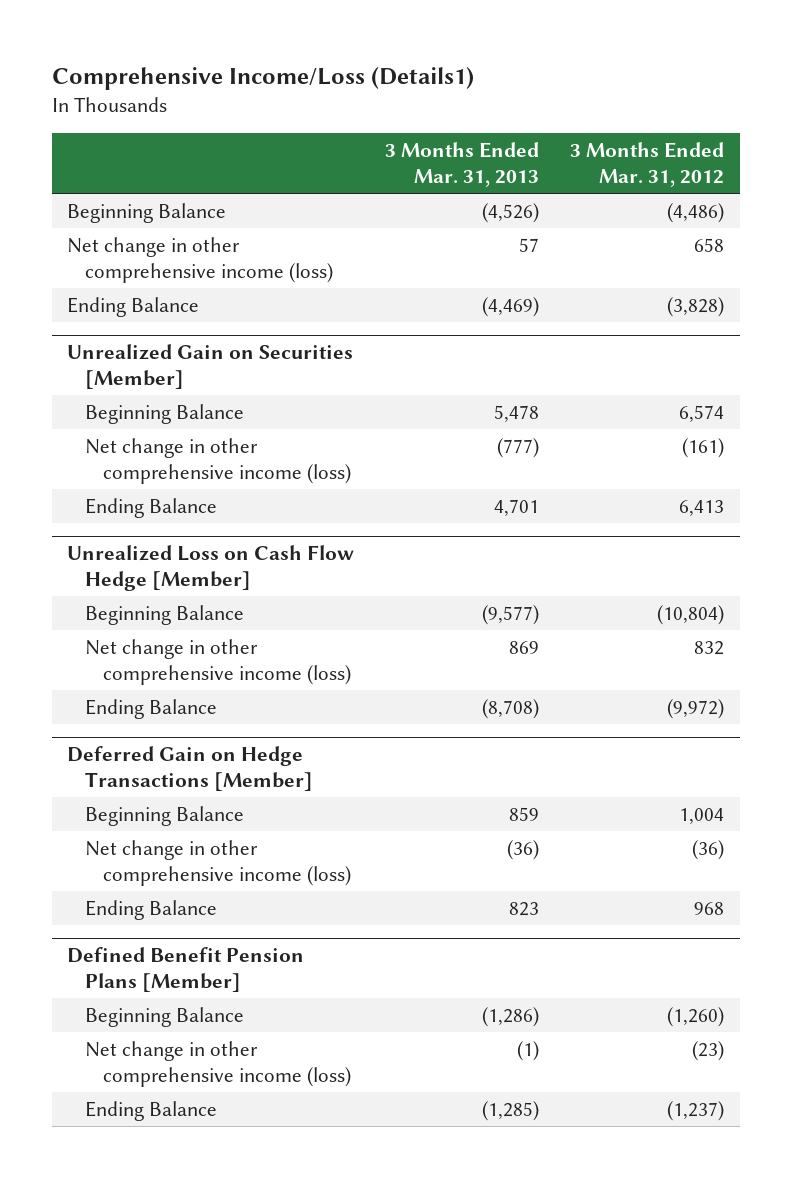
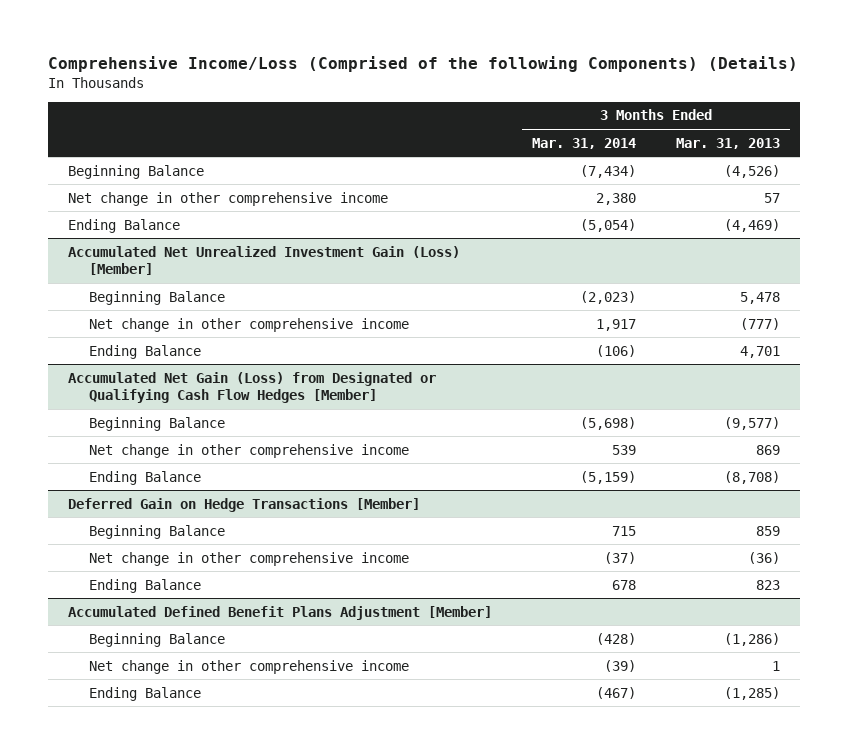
- Comprehensive Income/Loss (Details1)
+ Comprehensive Income/Loss (Comprised of the following Components) (Details)
- | 3 Months Ended Mar. 31, 2013 | 3 Months Ended Mar. 31, 2012
+ | 3 Months Ended Mar. 31, 2014 | 3 Months Ended Mar. 31, 2013
- Net change in other comprehensive income (loss) | 57 | 658
+ Net change in other comprehensive income | 2,380 | 57
- Unrealized Gain on Securities [Member]
+ Accumulated Net Unrealized Investment Gain (Loss) [Member]
- Net change in other comprehensive income (loss) | (777) | (161)
+ Net change in other comprehensive income | 1,917 | (777)
- Unrealized Loss on Cash Flow Hedge [Member]
+ Accumulated Net Gain (Loss) from Designated or Qualifying Cash Flow Hedges [Member]
- Net change in other comprehensive income (loss) | 869 | 832
+ Net change in other comprehensive income | 539 | 869
@ Deferred Gain on Hedge Transactions [Member]
- Net change in other comprehensive income (loss) | (36) | (36)
+ Net change in other comprehensive income | (37) | (36)
- Defined Benefit Pension Plans [Member]
+ Accumulated Defined Benefit Plans Adjustment [Member]
- Net change in other comprehensive income (loss) | (1) | (23)
+ Net change in other comprehensive income | (39) | 1

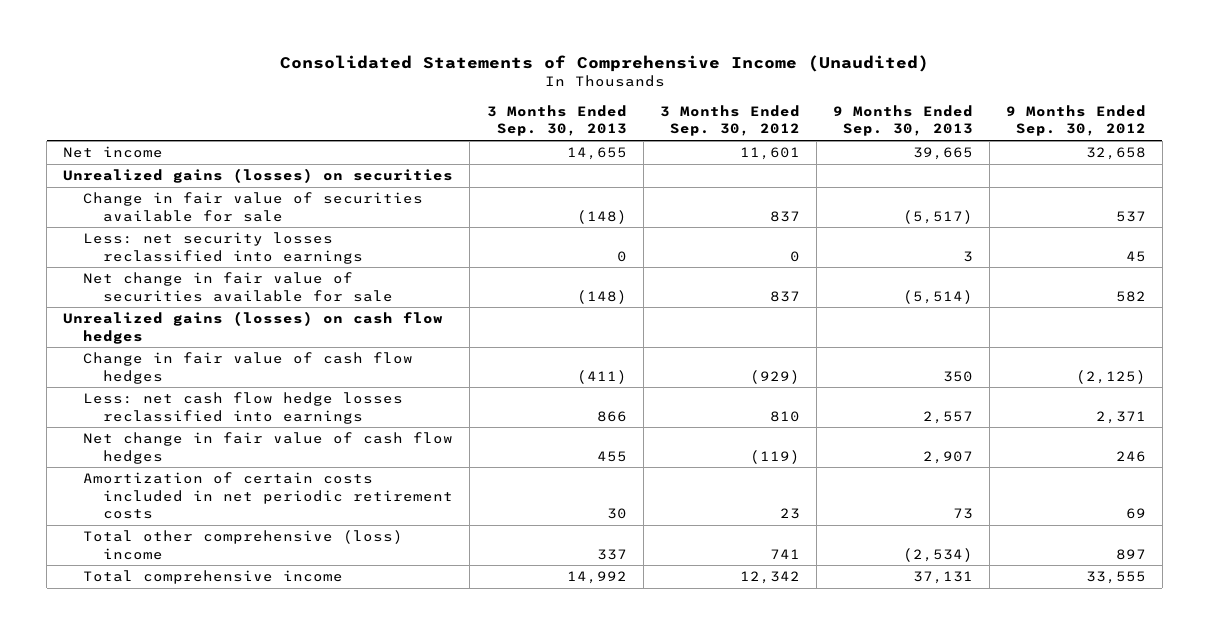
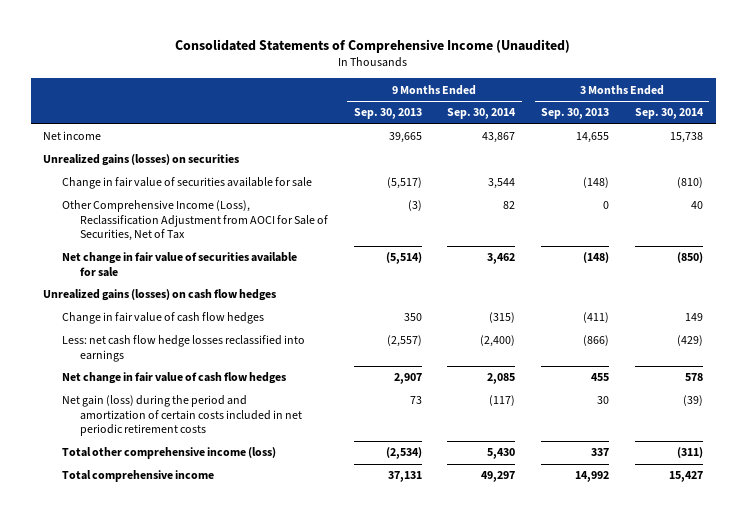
- | 3 Months Ended Sep. 30, 2013 | 3 Months Ended Sep. 30, 2012 | 9 Months Ended Sep. 30, 2013 | 9 Months Ended Sep. 30, 2012
+ | 9 Months Ended Sep. 30, 2013 | 9 Months Ended Sep. 30, 2014 | 3 Months Ended Sep. 30, 2013 | 3 Months Ended Sep. 30, 2014
- Less: net security losses reclassified into earnings | 0 | 0 | 3 | 45
+ Other Comprehensive Income (Loss), Reclassification Adjustment from AOCI for Sale of Securities, Net of Tax | (3) | 82 | 0 | 40
- Less: net cash flow hedge losses reclassified into earnings | 866 | 810 | 2,557 | 2,371
+ Less: net cash flow hedge losses reclassified into earnings | (2,557) | (2,400) | (866) | (429)
- Amortization of certain costs included in net periodic retirement costs | 30 | 23 | 73 | 69
- Total other comprehensive (loss) income | 337 | 741 | (2,534) | 897
+ Net gain (loss) during the period and amortization of certain costs included in net periodic retirement costs | 73 | (117) | 30 | (39)
+ Total other comprehensive income (loss) | (2,534) | 5,430 | 337 | (311)

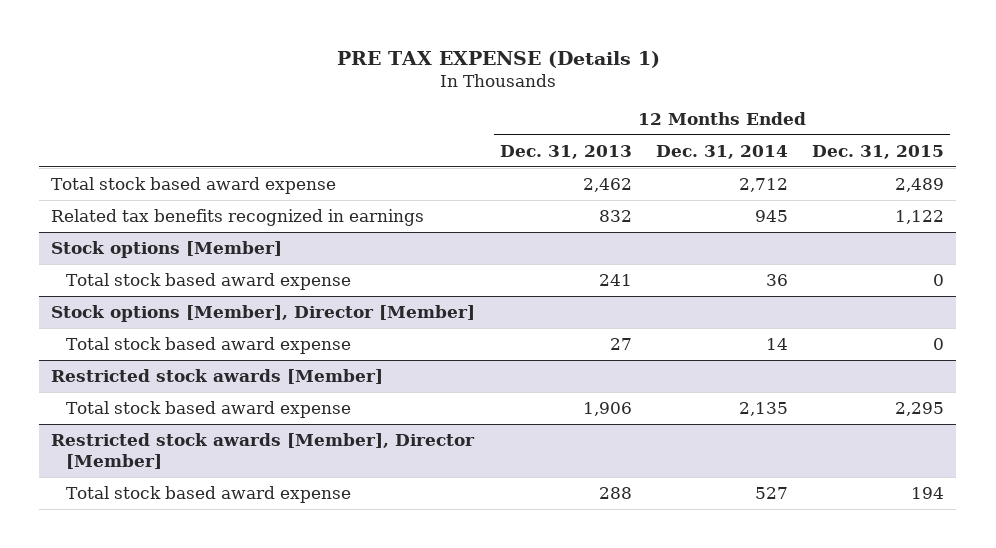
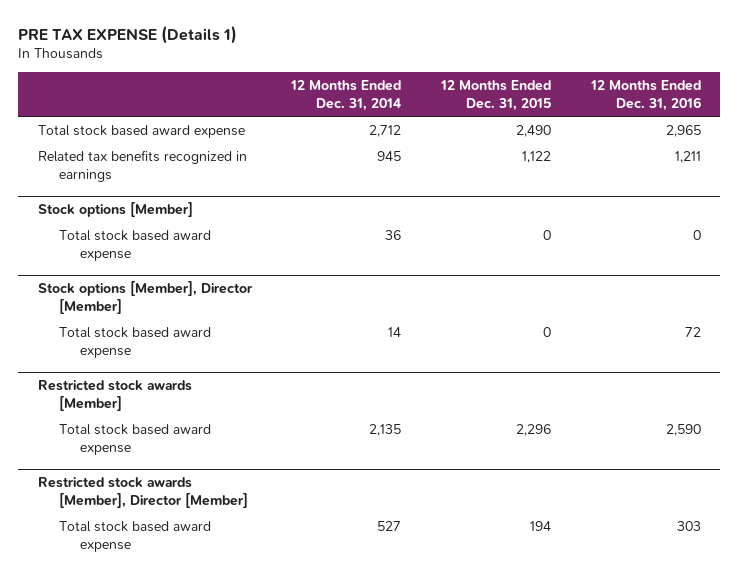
- | 12 Months Ended Dec. 31, 2013 | 12 Months Ended Dec. 31, 2014 | 12 Months Ended Dec. 31, 2015
+ | 12 Months Ended Dec. 31, 2014 | 12 Months Ended Dec. 31, 2015 | 12 Months Ended Dec. 31, 2016
- Total stock based award expense | 2,462 | 2,712 | 2,489
+ Total stock based award expense | 2,712 | 2,490 | 2,965
@ Restricted stock awards [Member]
- Total stock based award expense | 1,906 | 2,135 | 2,295
+ Total stock based award expense | 2,135 | 2,296 | 2,590

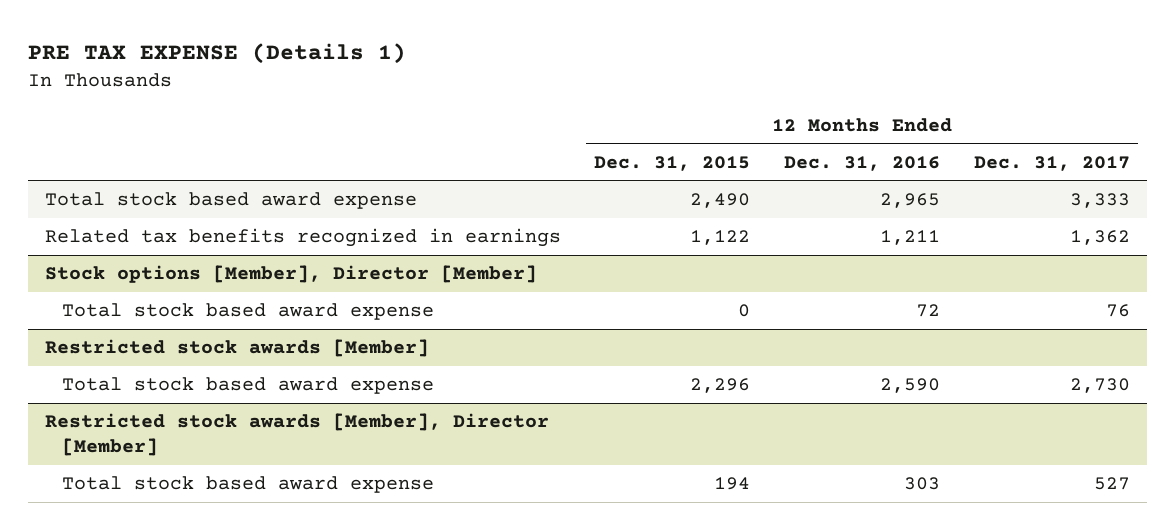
- | 12 Months Ended Dec. 31, 2014 | 12 Months Ended Dec. 31, 2015 | 12 Months Ended Dec. 31, 2016
+ | 12 Months Ended Dec. 31, 2015 | 12 Months Ended Dec. 31, 2016 | 12 Months Ended Dec. 31, 2017
- Stock options [Member]
- Total stock based award expense | 36 | 0 | 0

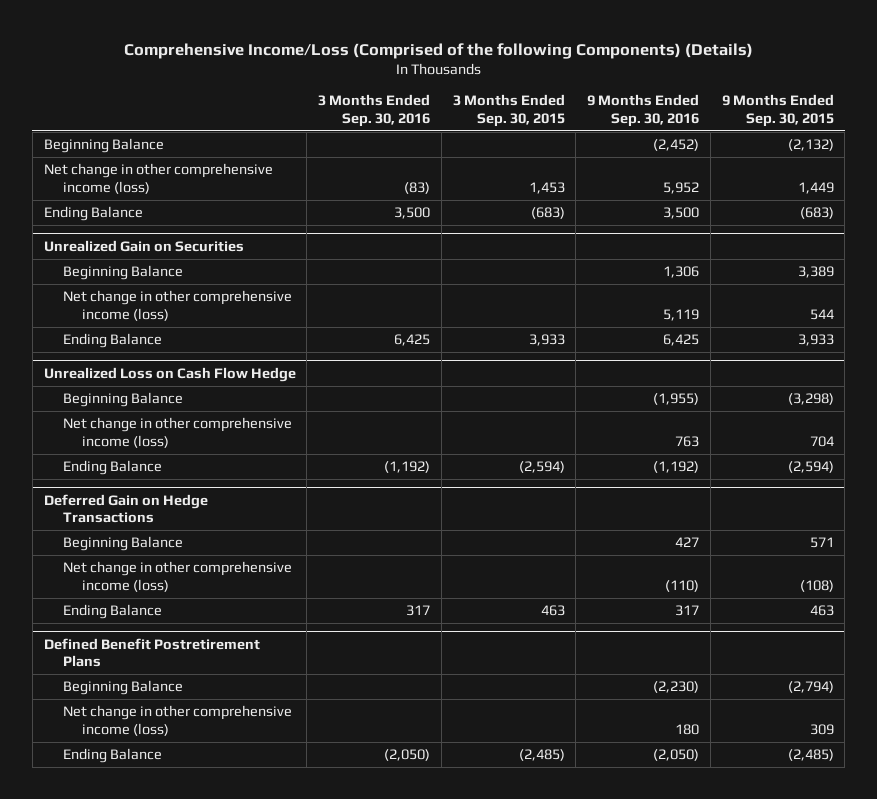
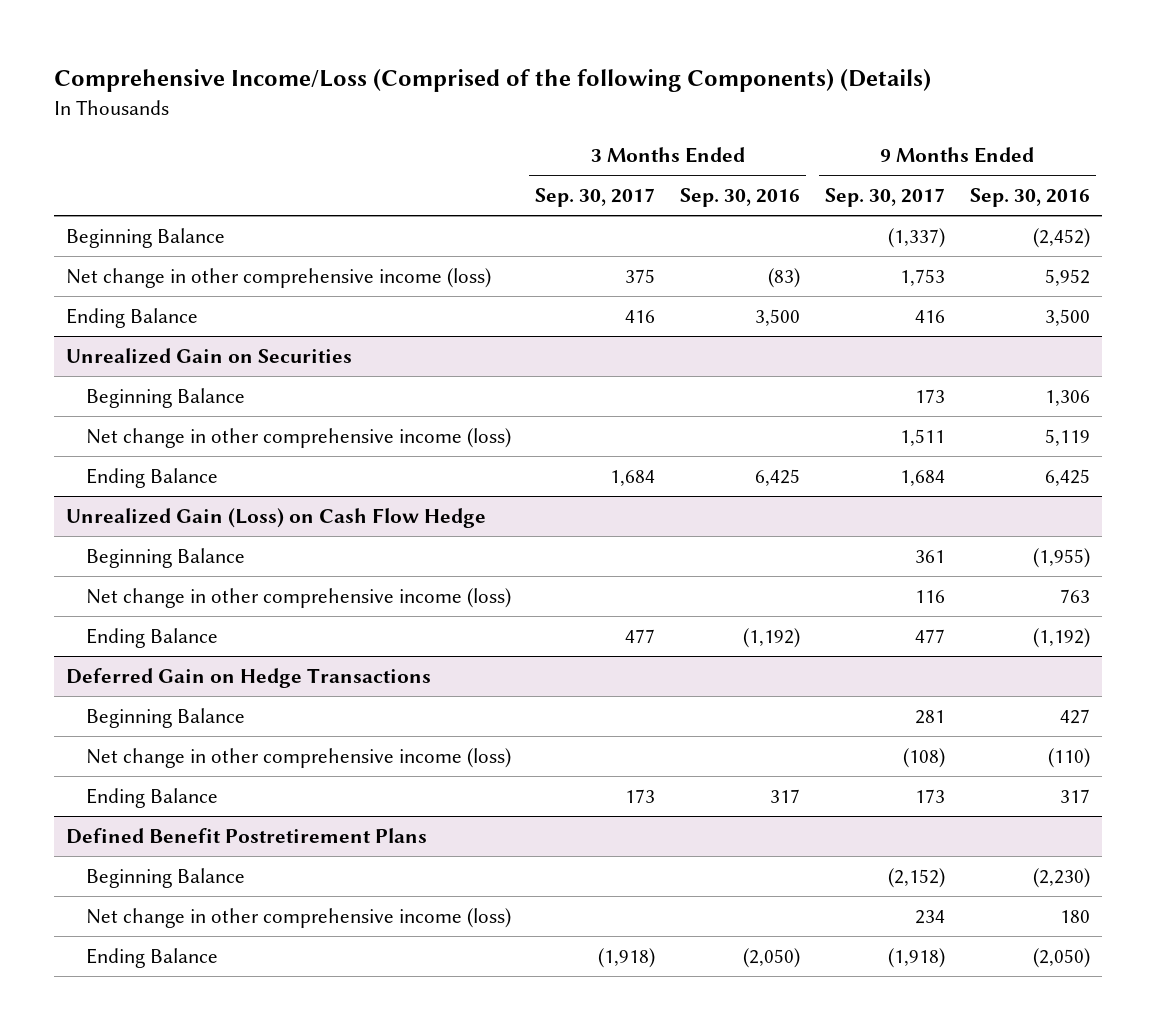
- | 3 Months Ended Sep. 30, 2016 | 3 Months Ended Sep. 30, 2015 | 9 Months Ended Sep. 30, 2016 | 9 Months Ended Sep. 30, 2015
+ | 3 Months Ended Sep. 30, 2017 | 3 Months Ended Sep. 30, 2016 | 9 Months Ended Sep. 30, 2017 | 9 Months Ended Sep. 30, 2016
- Unrealized Loss on Cash Flow Hedge
+ Unrealized Gain (Loss) on Cash Flow Hedge

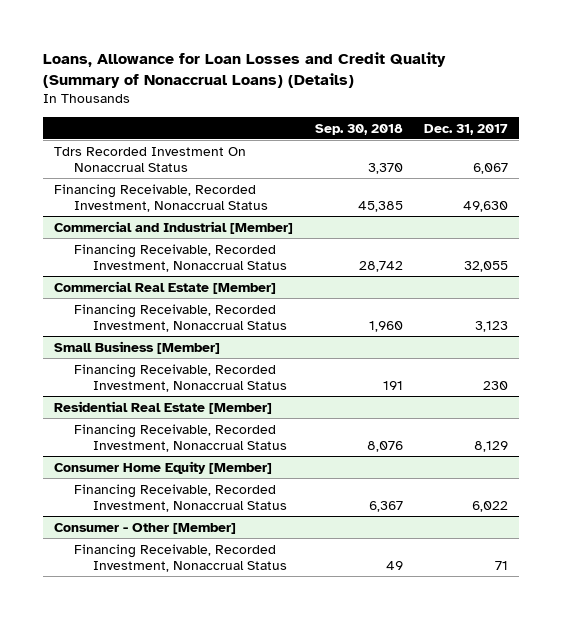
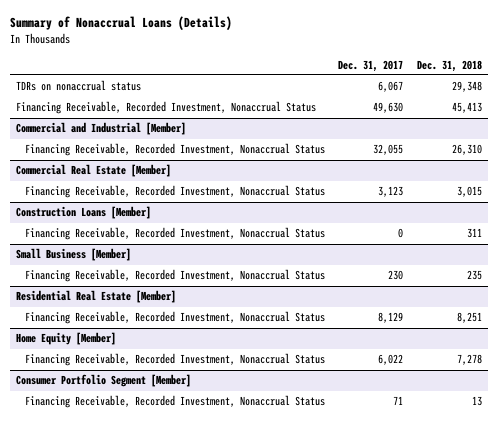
- Loans, Allowance for Loan Losses and Credit Quality (Summary of Nonaccrual Loans) (Details)
+ Summary of Nonaccrual Loans (Details)
- | Sep. 30, 2018 | Dec. 31, 2017
+ | Dec. 31, 2017 | Dec. 31, 2018
- Tdrs Recorded Investment On Nonaccrual Status | 3,370 | 6,067
+ TDRs on nonaccrual status | 6,067 | 29,348
+ Construction Loans [Member]
+ Financing Receivable, Recorded Investment, Nonaccrual Status | 0 | 311
- Consumer Home Equity [Member]
+ Home Equity [Member]
- Consumer - Other [Member]
+ Consumer Portfolio Segment [Member]

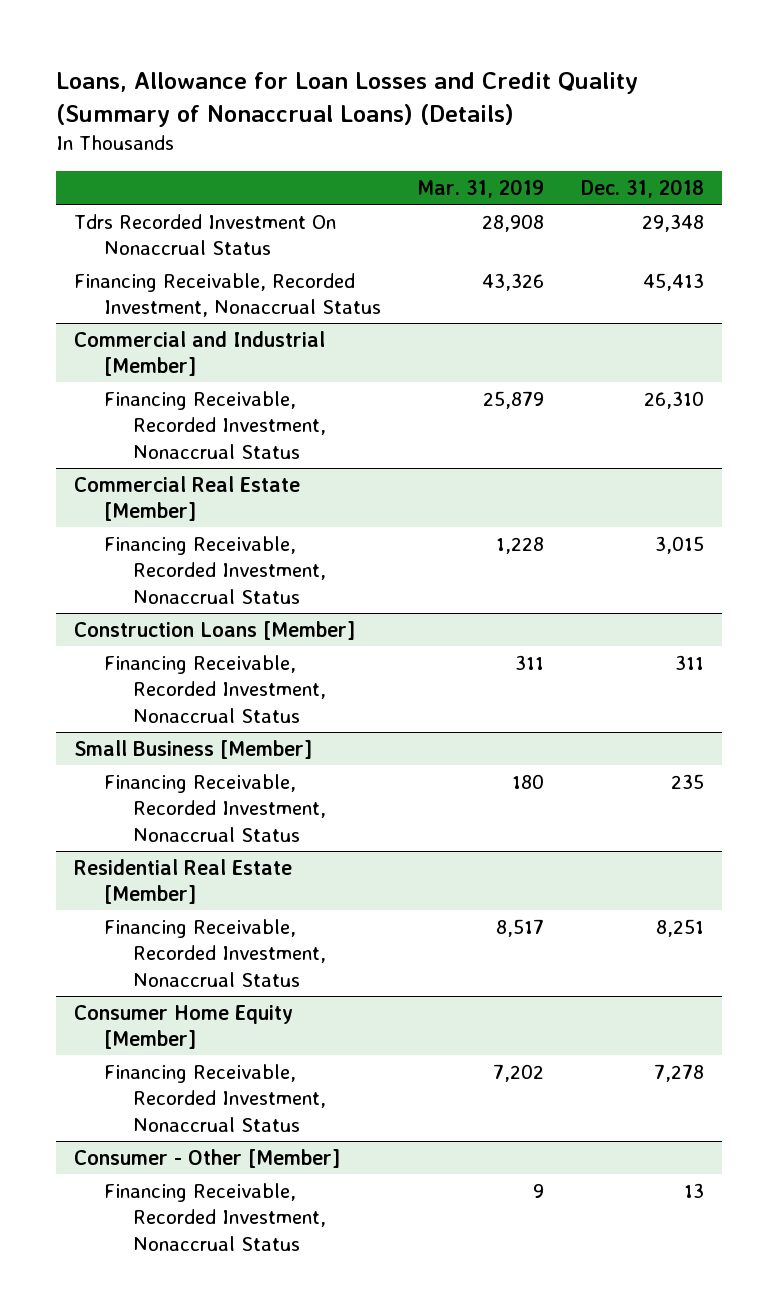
- Summary of Nonaccrual Loans (Details)
+ Loans, Allowance for Loan Losses and Credit Quality (Summary of Nonaccrual Loans) (Details)
- | Dec. 31, 2017 | Dec. 31, 2018
+ | Mar. 31, 2019 | Dec. 31, 2018
- TDRs on nonaccrual status | 6,067 | 29,348
+ Tdrs Recorded Investment On Nonaccrual Status | 28,908 | 29,348
- Home Equity [Member]
+ Consumer Home Equity [Member]
- Consumer Portfolio Segment [Member]
+ Consumer - Other [Member]

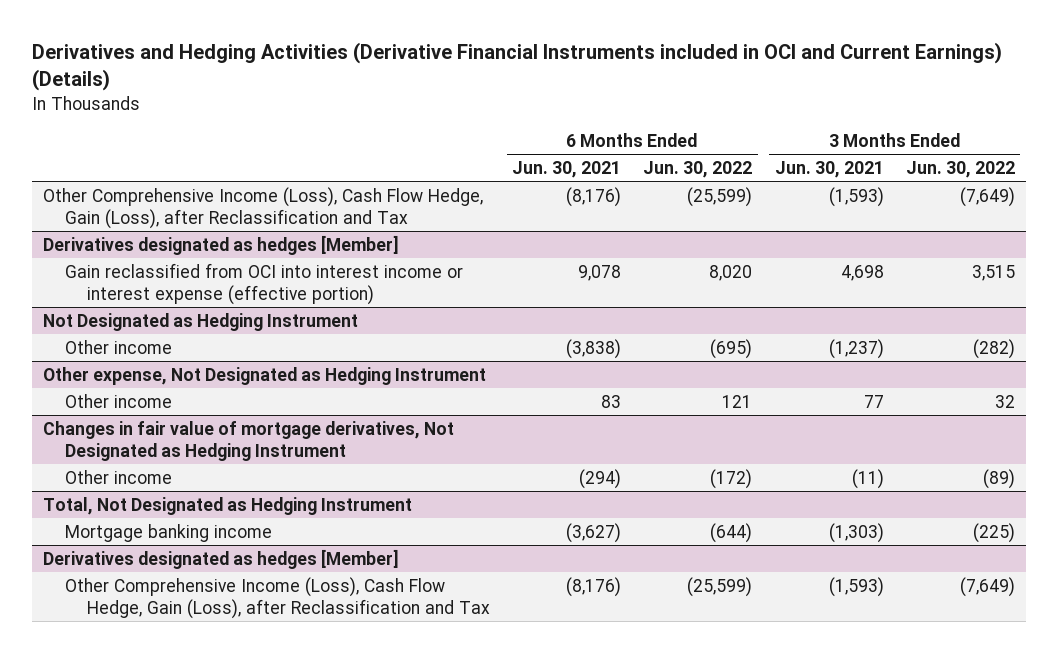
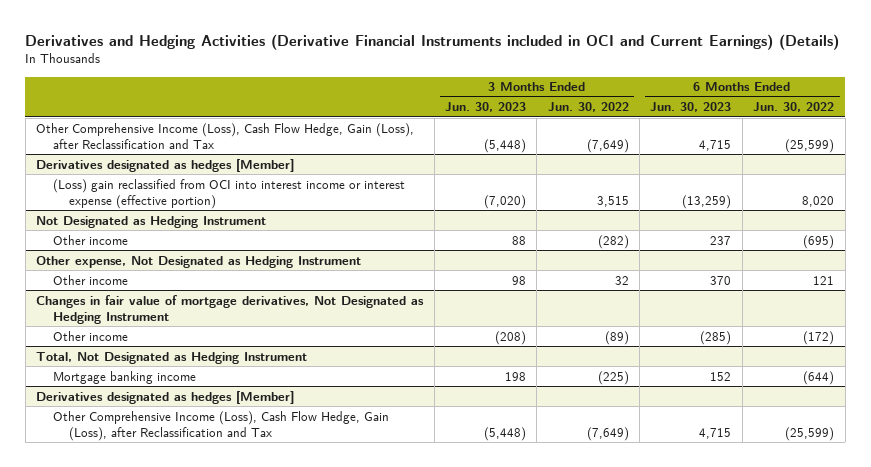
- | 6 Months Ended Jun. 30, 2021 | 6 Months Ended Jun. 30, 2022 | 3 Months Ended Jun. 30, 2021 | 3 Months Ended Jun. 30, 2022
+ | 3 Months Ended Jun. 30, 2023 | 3 Months Ended Jun. 30, 2022 | 6 Months Ended Jun. 30, 2023 | 6 Months Ended Jun. 30, 2022
@ Derivatives designated as hedges [Member]
- Gain reclassified from OCI into interest income or interest expense (effective portion) | 9,078 | 8,020 | 4,698 | 3,515
+ (Loss) gain reclassified from OCI into interest income or interest expense (effective portion) | (7,020) | 3,515 | (13,259) | 8,020

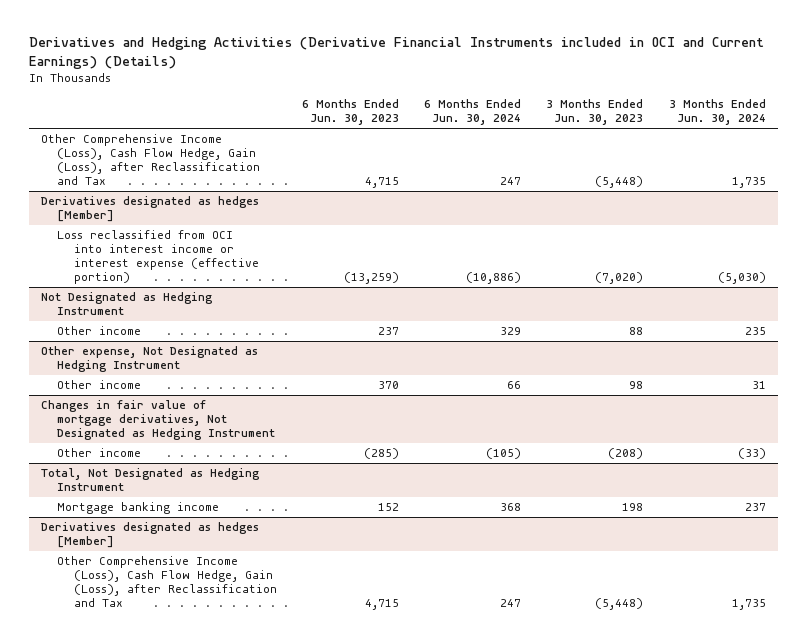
- | 3 Months Ended Jun. 30, 2023 | 3 Months Ended Jun. 30, 2022 | 6 Months Ended Jun. 30, 2023 | 6 Months Ended Jun. 30, 2022
+ | 6 Months Ended Jun. 30, 2023 | 6 Months Ended Jun. 30, 2024 | 3 Months Ended Jun. 30, 2023 | 3 Months Ended Jun. 30, 2024
@ Derivatives designated as hedges [Member]
- (Loss) gain reclassified from OCI into interest income or interest expense (effective portion) | (7,020) | 3,515 | (13,259) | 8,020
+ Loss reclassified from OCI into interest income or interest expense (effective portion) | (13,259) | (10,886) | (7,020) | (5,030)

